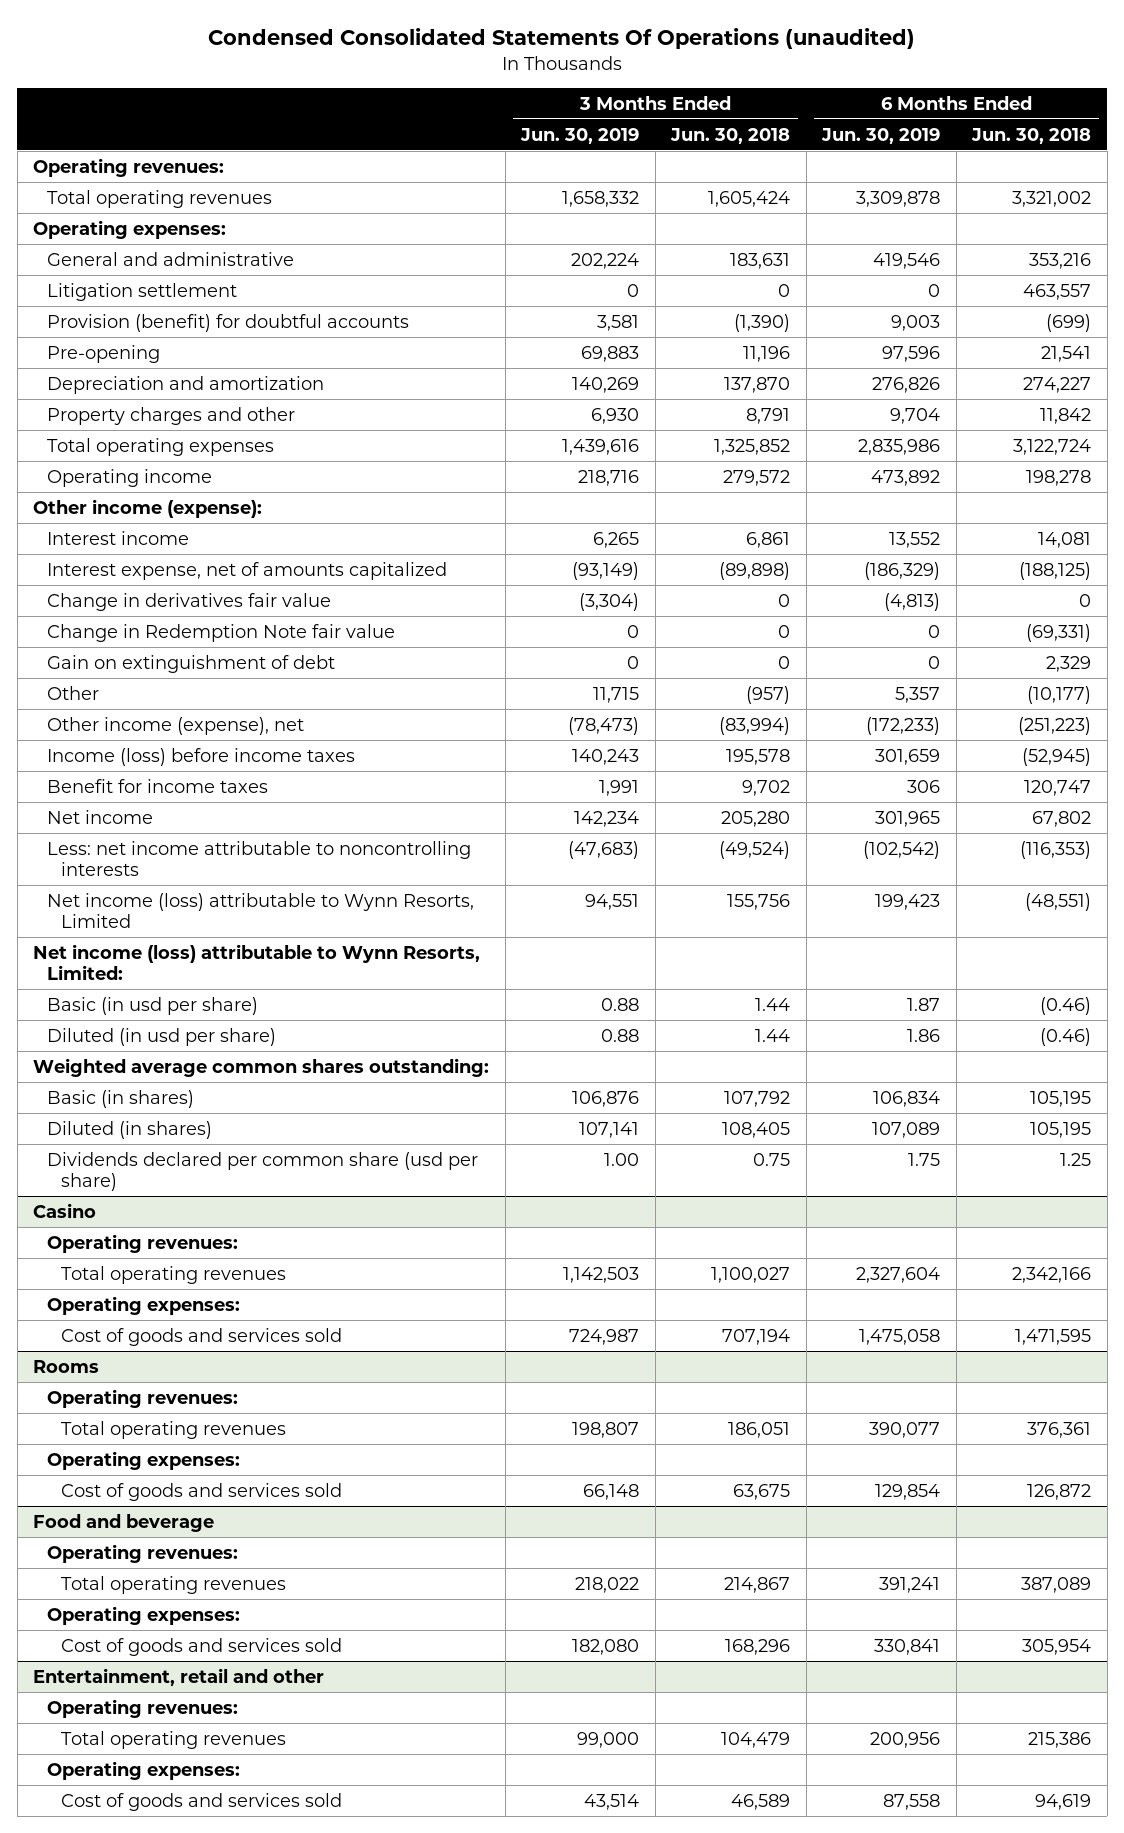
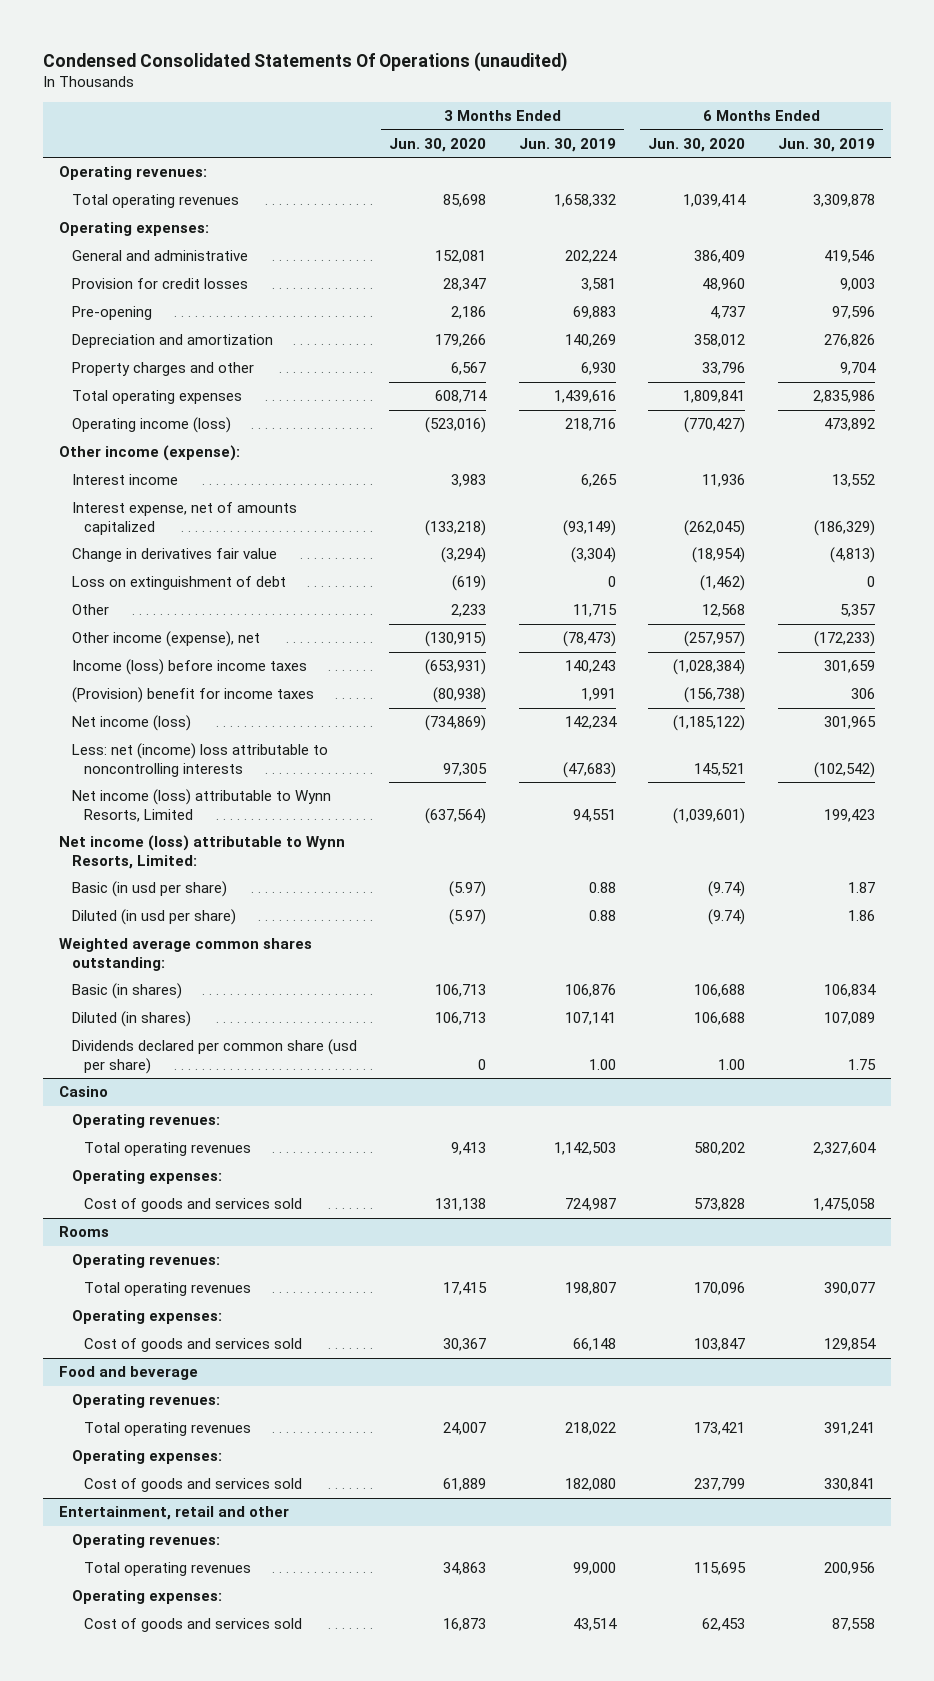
- | 3 Months Ended Jun. 30, 2019 | 3 Months Ended Jun. 30, 2018 | 6 Months Ended Jun. 30, 2019 | 6 Months Ended Jun. 30, 2018
+ | 3 Months Ended Jun. 30, 2020 | 3 Months Ended Jun. 30, 2019 | 6 Months Ended Jun. 30, 2020 | 6 Months Ended Jun. 30, 2019
- Litigation settlement | 0 | 0 | 0 | 463,557
- Provision (benefit) for doubtful accounts | 3,581 | (1,390) | 9,003 | (699)
+ Provision for credit losses | 28,347 | 3,581 | 48,960 | 9,003
- Operating income | 218,716 | 279,572 | 473,892 | 198,278
+ Operating income (loss) | (523,016) | 218,716 | (770,427) | 473,892
- Change in Redemption Note fair value | 0 | 0 | 0 | (69,331)
- Gain on extinguishment of debt | 0 | 0 | 0 | 2,329
+ Loss on extinguishment of debt | (619) | 0 | (1,462) | 0
- Benefit for income taxes | 1,991 | 9,702 | 306 | 120,747
- Net income | 142,234 | 205,280 | 301,965 | 67,802
- Less: net income attributable to noncontrolling interests | (47,683) | (49,524) | (102,542) | (116,353)
+ (Provision) benefit for income taxes | (80,938) | 1,991 | (156,738) | 306
+ Net income (loss) | (734,869) | 142,234 | (1,185,122) | 301,965
+ Less: net (income) loss attributable to noncontrolling interests | 97,305 | (47,683) | 145,521 | (102,542)

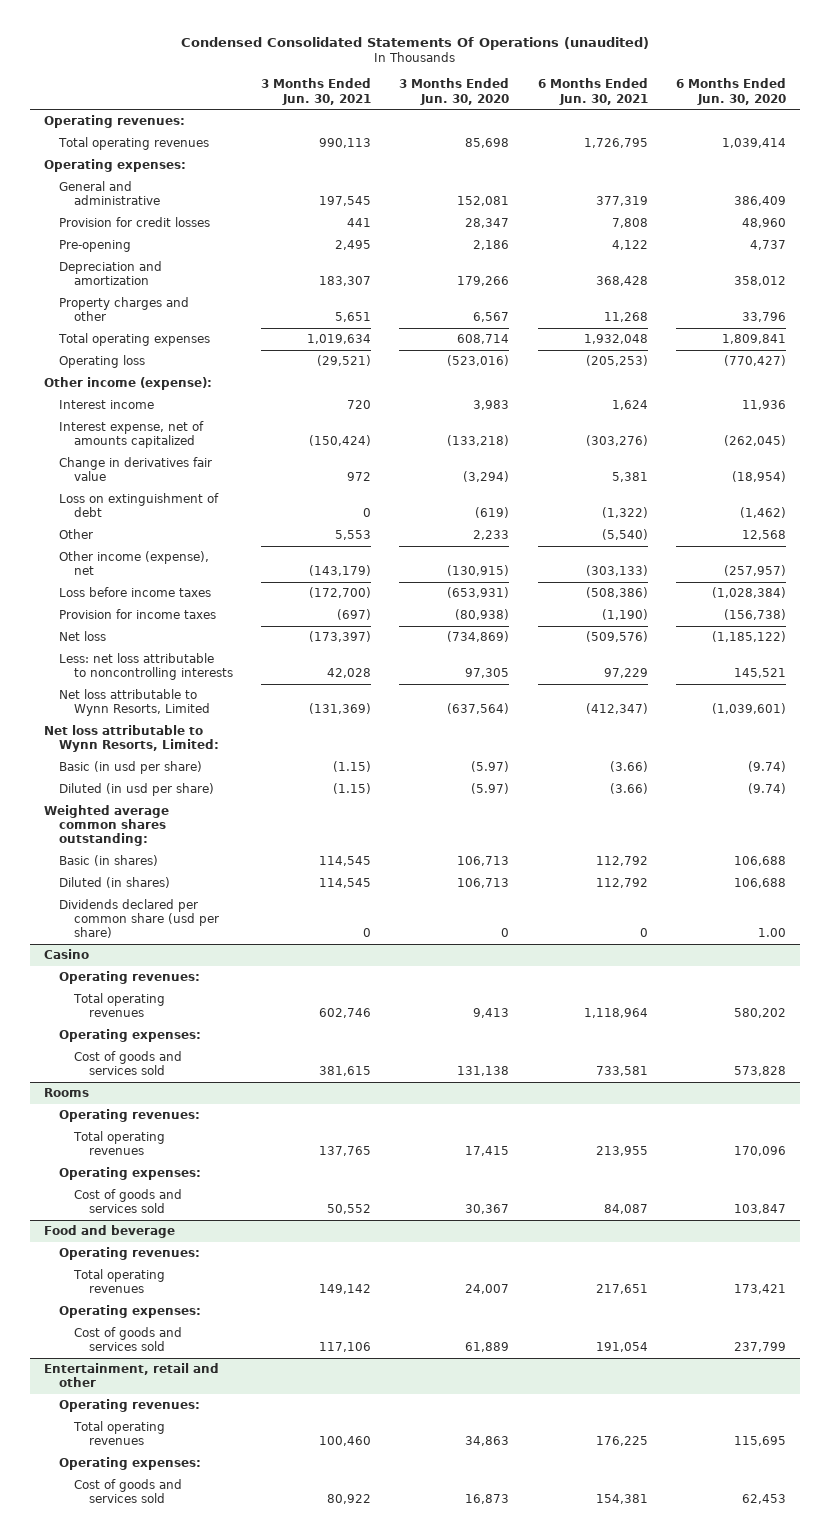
- | 3 Months Ended Jun. 30, 2020 | 3 Months Ended Jun. 30, 2019 | 6 Months Ended Jun. 30, 2020 | 6 Months Ended Jun. 30, 2019
+ | 3 Months Ended Jun. 30, 2021 | 3 Months Ended Jun. 30, 2020 | 6 Months Ended Jun. 30, 2021 | 6 Months Ended Jun. 30, 2020
- Operating income (loss) | (523,016) | 218,716 | (770,427) | 473,892
+ Operating loss | (29,521) | (523,016) | (205,253) | (770,427)
- Income (loss) before income taxes | (653,931) | 140,243 | (1,028,384) | 301,659
- (Provision) benefit for income taxes | (80,938) | 1,991 | (156,738) | 306
- Net income (loss) | (734,869) | 142,234 | (1,185,122) | 301,965
- Less: net (income) loss attributable to noncontrolling interests | 97,305 | (47,683) | 145,521 | (102,542)
- Net income (loss) attributable to Wynn Resorts, Limited | (637,564) | 94,551 | (1,039,601) | 199,423
- Net income (loss) attributable to Wynn Resorts, Limited:
+ Loss before income taxes | (172,700) | (653,931) | (508,386) | (1,028,384)
+ Provision for income taxes | (697) | (80,938) | (1,190) | (156,738)
+ Net loss | (173,397) | (734,869) | (509,576) | (1,185,122)
+ Less: net loss attributable to noncontrolling interests | 42,028 | 97,305 | 97,229 | 145,521
+ Net loss attributable to Wynn Resorts, Limited | (131,369) | (637,564) | (412,347) | (1,039,601)
+ Net loss attributable to Wynn Resorts, Limited:

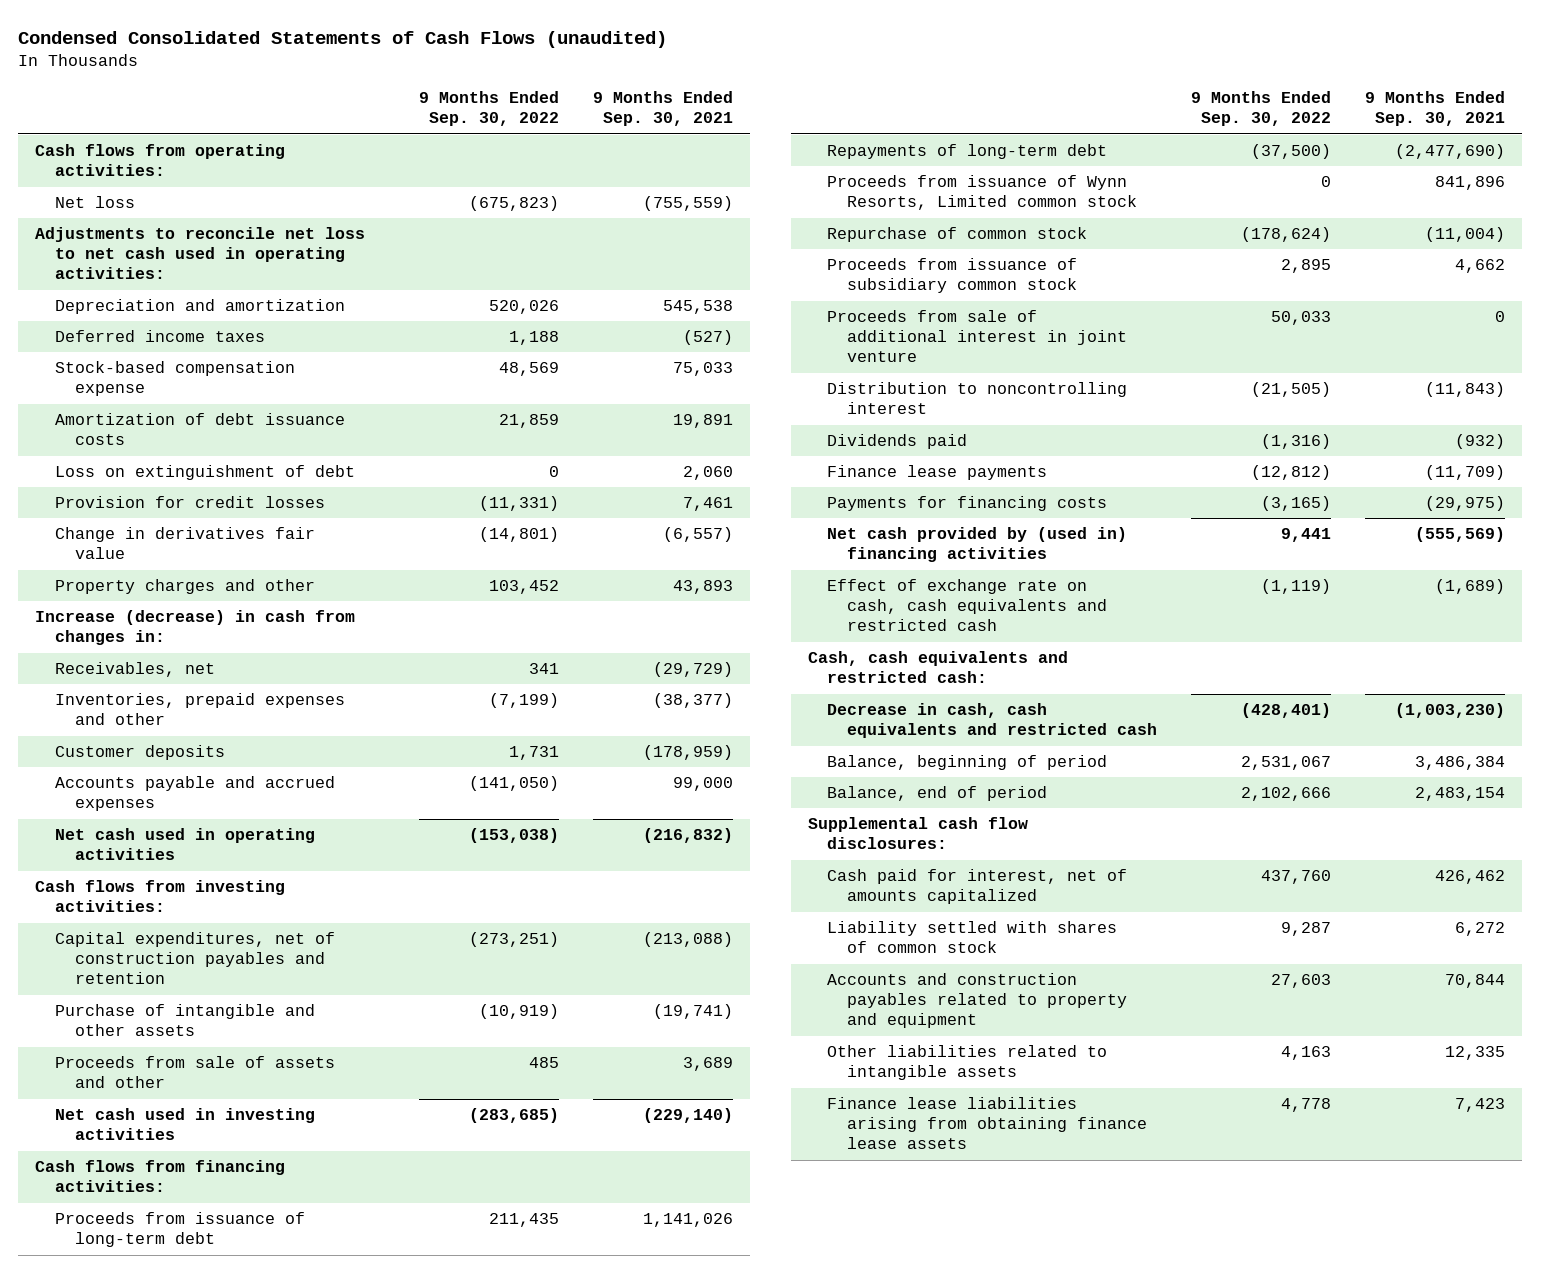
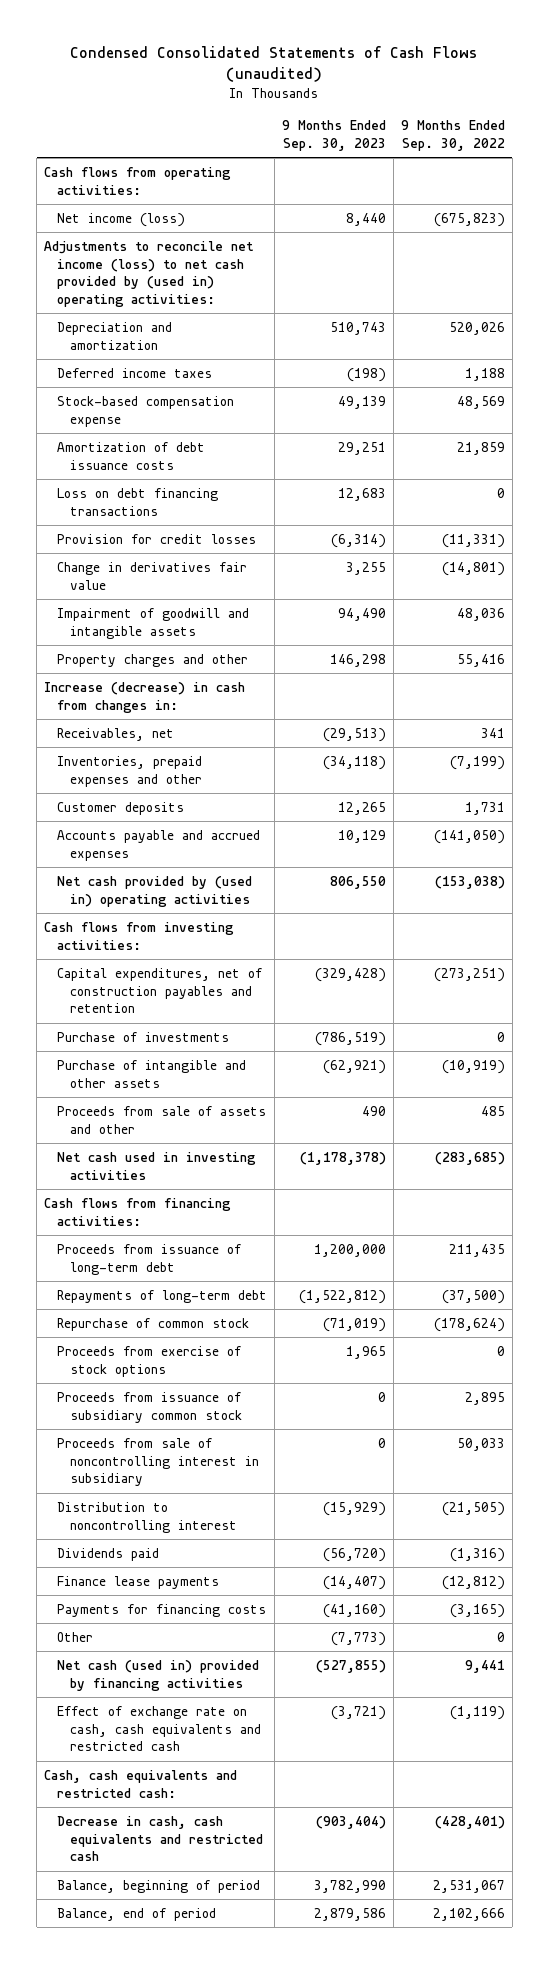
- | 9 Months Ended Sep. 30, 2022 | 9 Months Ended Sep. 30, 2021
+ | 9 Months Ended Sep. 30, 2023 | 9 Months Ended Sep. 30, 2022
- Net loss | (675,823) | (755,559)
- Adjustments to reconcile net loss to net cash used in operating activities:
+ Net income (loss) | 8,440 | (675,823)
+ Adjustments to reconcile net income (loss) to net cash provided by (used in) operating activities:
- Loss on extinguishment of debt | 0 | 2,060
+ Loss on debt financing transactions | 12,683 | 0
- Property charges and other | 103,452 | 43,893
+ Impairment of goodwill and intangible assets | 94,490 | 48,036
+ Property charges and other | 146,298 | 55,416
- Net cash used in operating activities | (153,038) | (216,832)
+ Net cash provided by (used in) operating activities | 806,550 | (153,038)
+ Purchase of investments | (786,519) | 0
- Proceeds from issuance of Wynn Resorts, Limited common stock | 0 | 841,896
+ Proceeds from exercise of stock options | 1,965 | 0
- Proceeds from sale of additional interest in joint venture | 50,033 | 0
+ Proceeds from sale of noncontrolling interest in subsidiary | 0 | 50,033
- Net cash provided by (used in) financing activities | 9,441 | (555,569)
+ Other | (7,773) | 0
+ Net cash (used in) provided by financing activities | (527,855) | 9,441
- Supplemental cash flow disclosures:
- Cash paid for interest, net of amounts capitalized | 437,760 | 426,462
- Liability settled with shares of common stock | 9,287 | 6,272
- Accounts and construction payables related to property and equipment | 27,603 | 70,844
- Other liabilities related to intangible assets | 4,163 | 12,335
- Finance lease liabilities arising from obtaining finance lease assets | 4,778 | 7,423

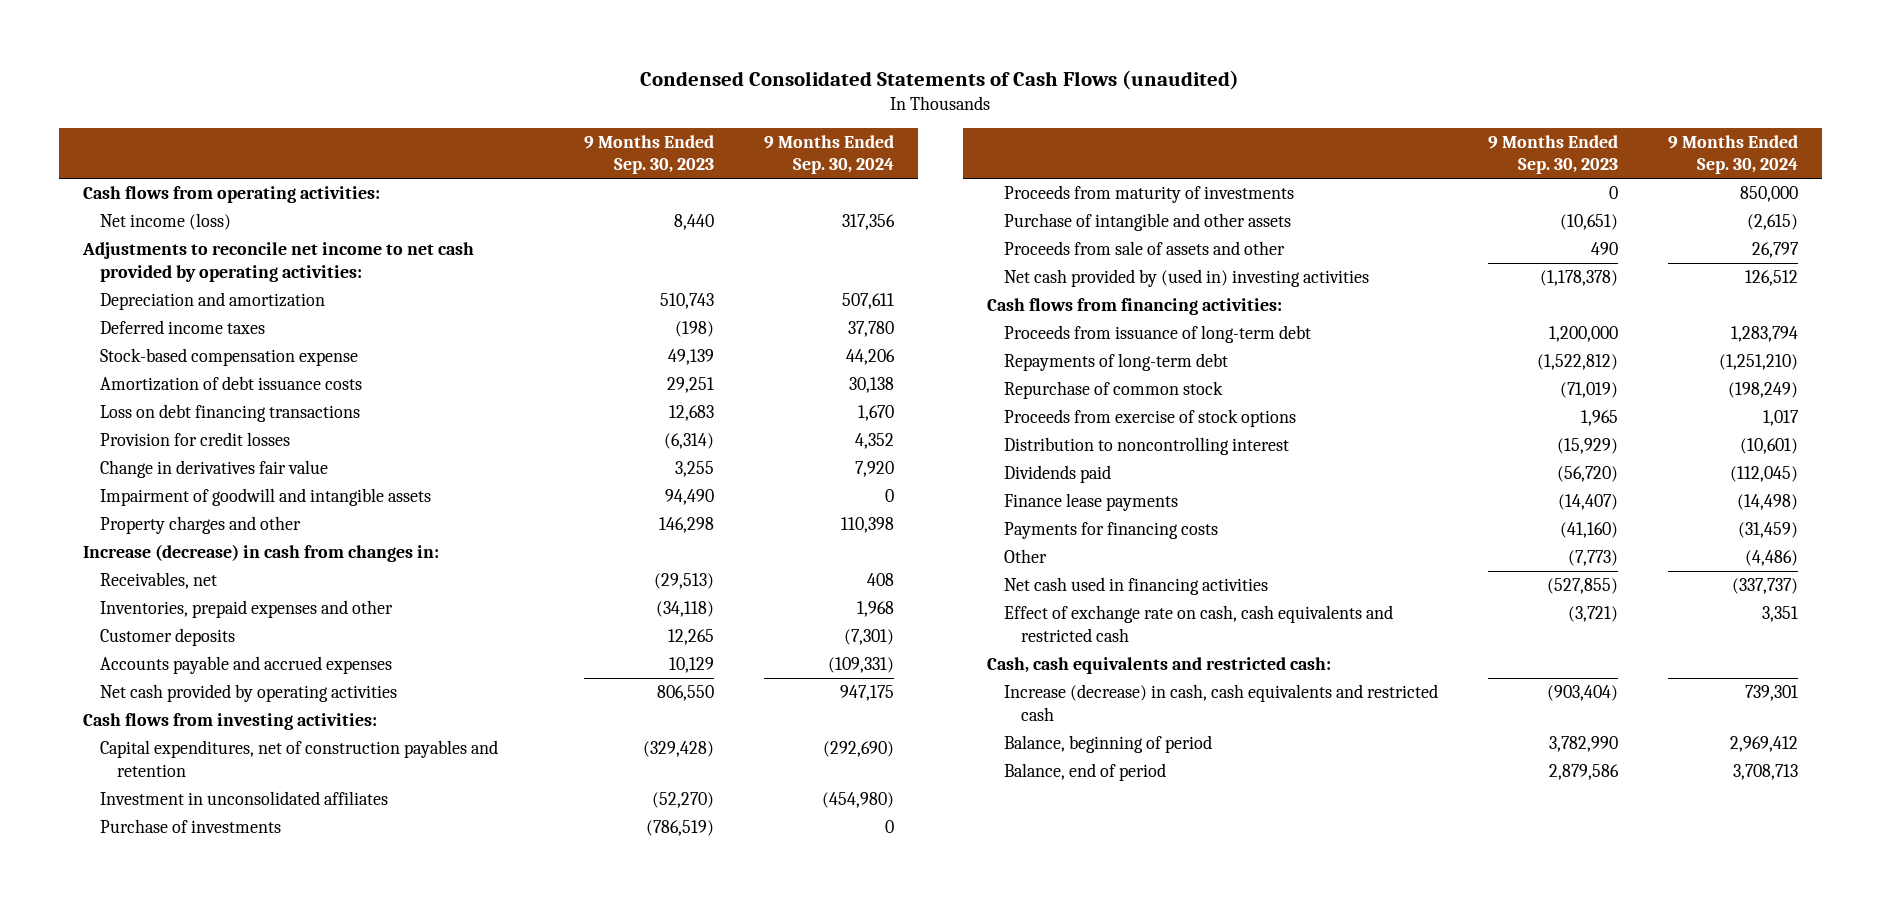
- | 9 Months Ended Sep. 30, 2023 | 9 Months Ended Sep. 30, 2022
+ | 9 Months Ended Sep. 30, 2023 | 9 Months Ended Sep. 30, 2024
- Adjustments to reconcile net income (loss) to net cash provided by (used in) operating activities:
+ Adjustments to reconcile net income to net cash provided by operating activities:
- Net cash provided by (used in) operating activities | 806,550 | (153,038)
+ Net cash provided by operating activities | 806,550 | 947,175
+ Investment in unconsolidated affiliates | (52,270) | (454,980)
- Purchase of intangible and other assets | (62,921) | (10,919)
+ Proceeds from maturity of investments | 0 | 850,000
+ Purchase of intangible and other assets | (10,651) | (2,615)
- Net cash used in investing activities | (1,178,378) | (283,685)
+ Net cash provided by (used in) investing activities | (1,178,378) | 126,512
- Proceeds from issuance of subsidiary common stock | 0 | 2,895
- Proceeds from sale of noncontrolling interest in subsidiary | 0 | 50,033
- Net cash (used in) provided by financing activities | (527,855) | 9,441
+ Net cash used in financing activities | (527,855) | (337,737)
- Decrease in cash, cash equivalents and restricted cash | (903,404) | (428,401)
+ Increase (decrease) in cash, cash equivalents and restricted cash | (903,404) | 739,301

